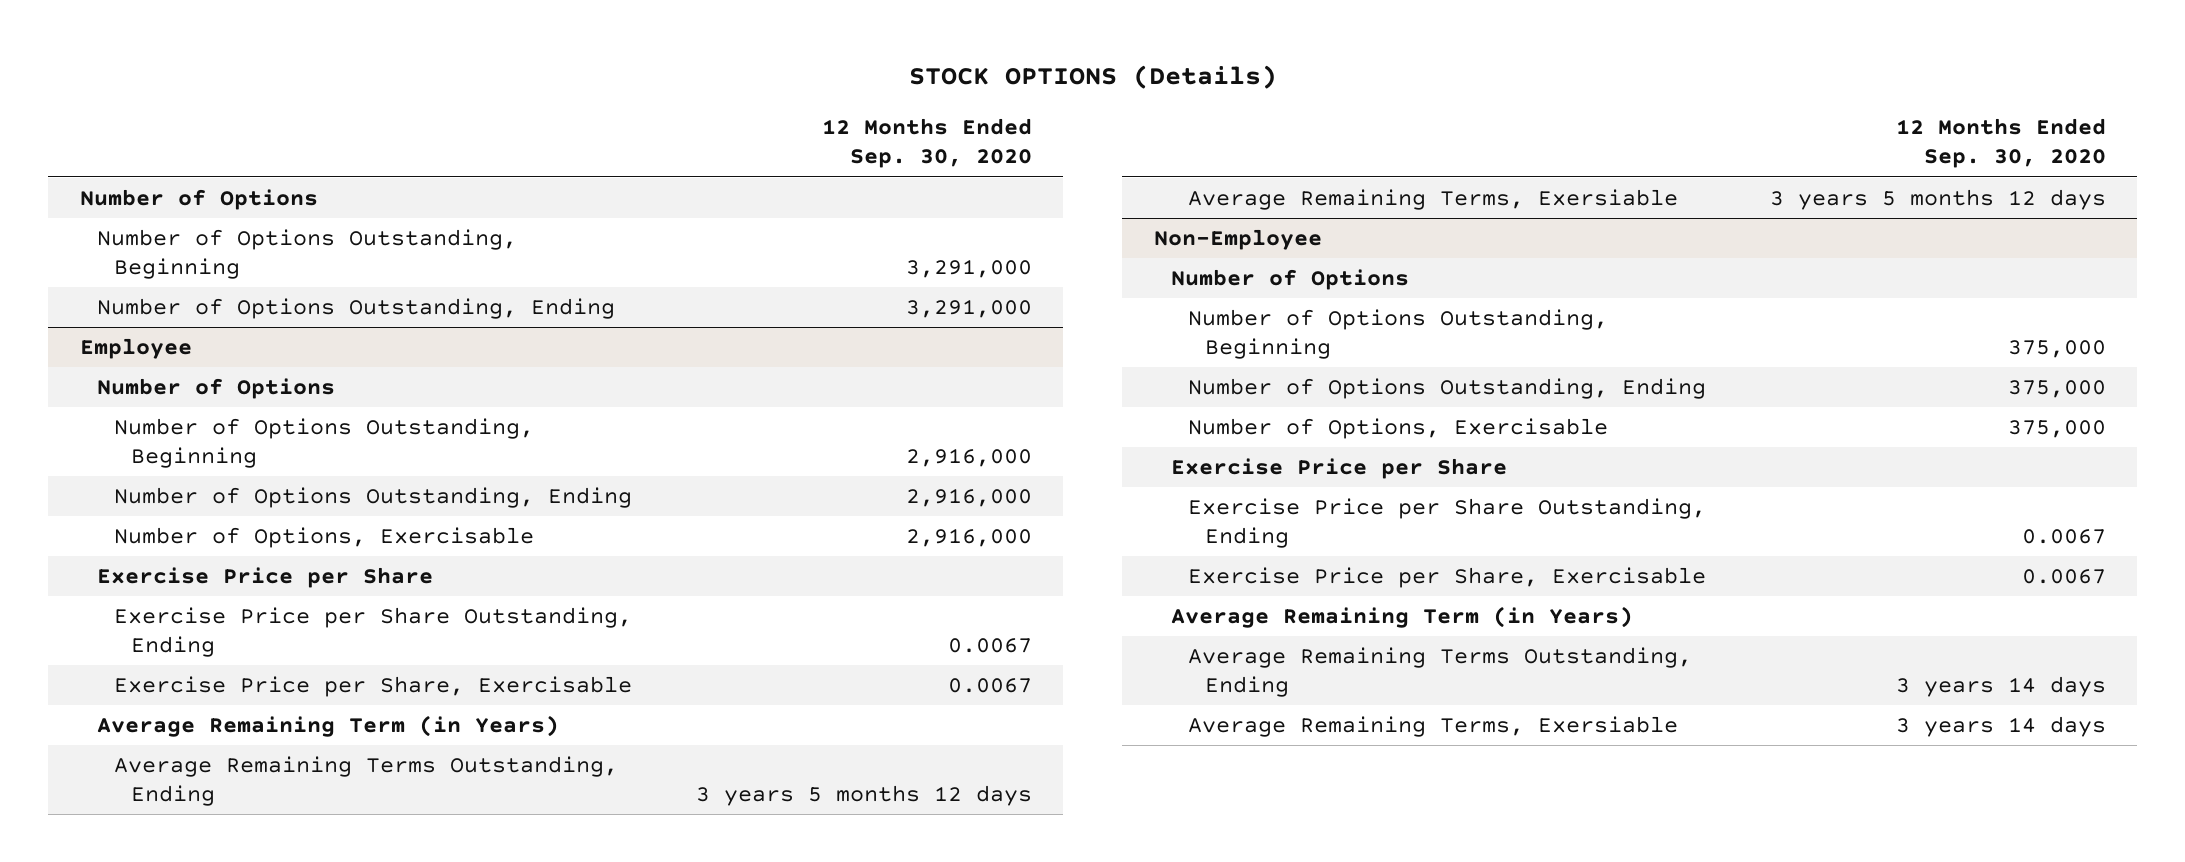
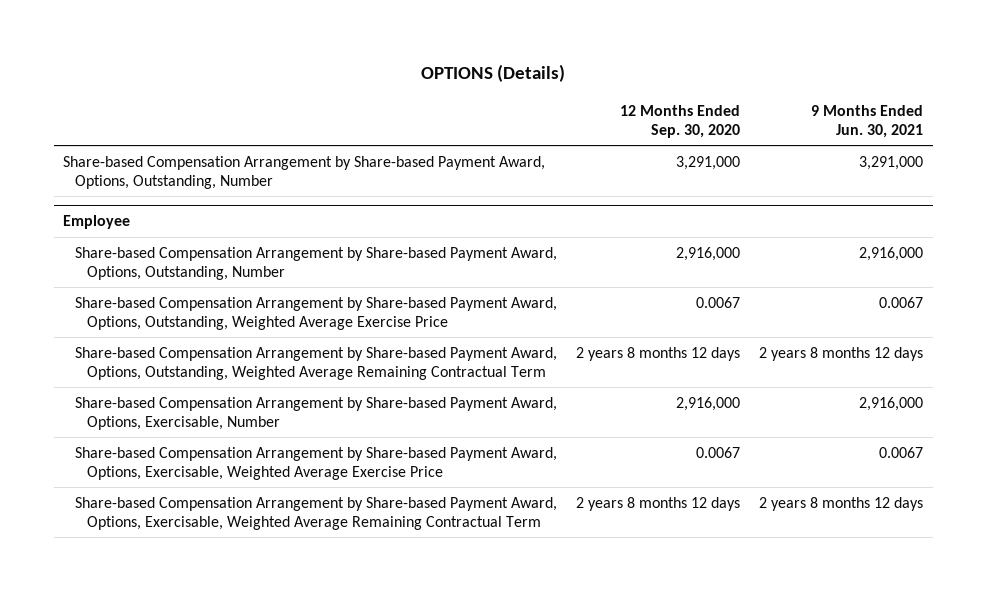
- STOCK OPTIONS (Details)
+ OPTIONS (Details)
- | 12 Months Ended Sep. 30, 2020
+ | 12 Months Ended Sep. 30, 2020 | 9 Months Ended Jun. 30, 2021
- Number of Options
- Number of Options Outstanding, Beginning | 3,291,000
- Number of Options Outstanding, Ending | 3,291,000
+ Share-based Compensation Arrangement by Share-based Payment Award, Options, Outstanding, Number | 3,291,000 | 3,291,000
@ Employee
- Number of Options
- Number of Options Outstanding, Beginning | 2,916,000
- Number of Options Outstanding, Ending | 2,916,000
- Number of Options, Exercisable | 2,916,000
- Exercise Price per Share
- Exercise Price per Share Outstanding, Ending | 0.0067
- Exercise Price per Share, Exercisable | 0.0067
- Average Remaining Term (in Years)
- Average Remaining Terms Outstanding, Ending | 3 years 5 months 12 days
- Average Remaining Terms, Exersiable | 3 years 5 months 12 days
- Non-Employee
- Number of Options
- Number of Options Outstanding, Beginning | 375,000
- Number of Options Outstanding, Ending | 375,000
- Number of Options, Exercisable | 375,000
- Exercise Price per Share
- Exercise Price per Share Outstanding, Ending | 0.0067
- Exercise Price per Share, Exercisable | 0.0067
- Average Remaining Term (in Years)
- Average Remaining Terms Outstanding, Ending | 3 years 14 days
- Average Remaining Terms, Exersiable | 3 years 14 days
@ Employee
+ Share-based Compensation Arrangement by Share-based Payment Award, Options, Outstanding, Number | 2,916,000 | 2,916,000
+ Share-based Compensation Arrangement by Share-based Payment Award, Options, Outstanding, Weighted Average Exercise Price | 0.0067 | 0.0067
+ Share-based Compensation Arrangement by Share-based Payment Award, Options, Outstanding, Weighted Average Remaining Contractual Term | 2 years 8 months 12 days | 2 years 8 months 12 days
+ Share-based Compensation Arrangement by Share-based Payment Award, Options, Exercisable, Number | 2,916,000 | 2,916,000
+ Share-based Compensation Arrangement by Share-based Payment Award, Options, Exercisable, Weighted Average Exercise Price | 0.0067 | 0.0067
+ Share-based Compensation Arrangement by Share-based Payment Award, Options, Exercisable, Weighted Average Remaining Contractual Term | 2 years 8 months 12 days | 2 years 8 months 12 days

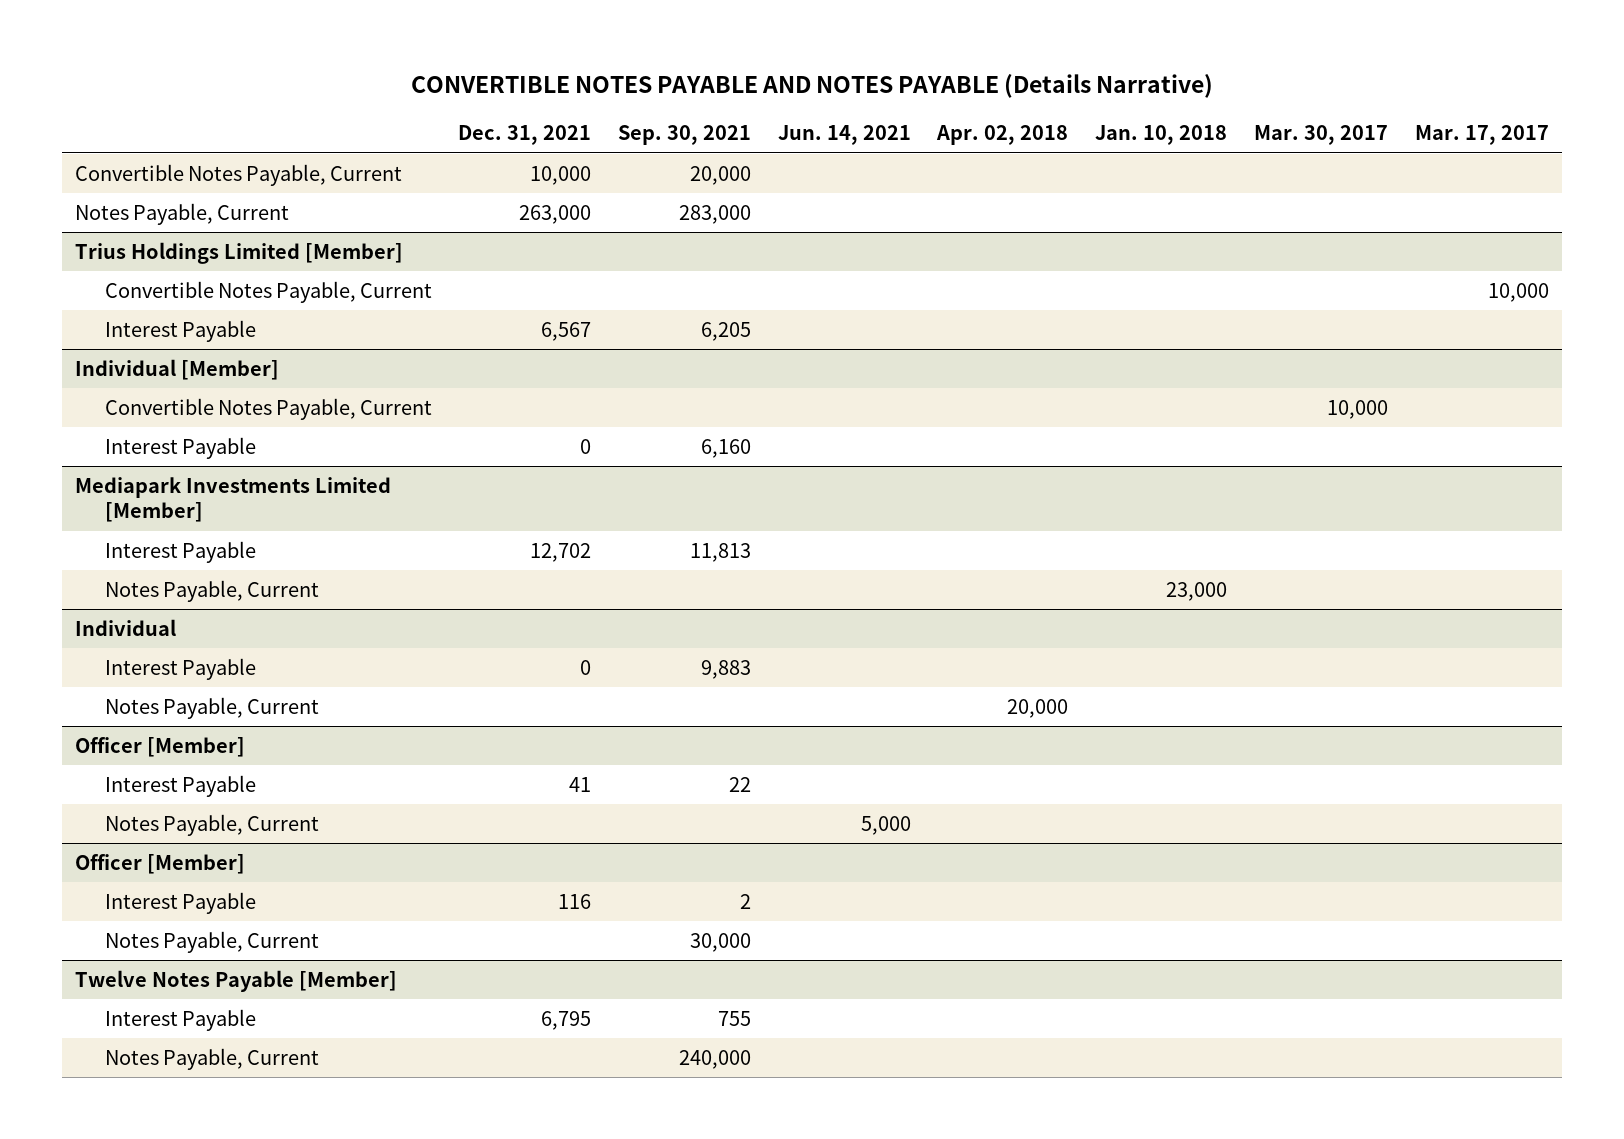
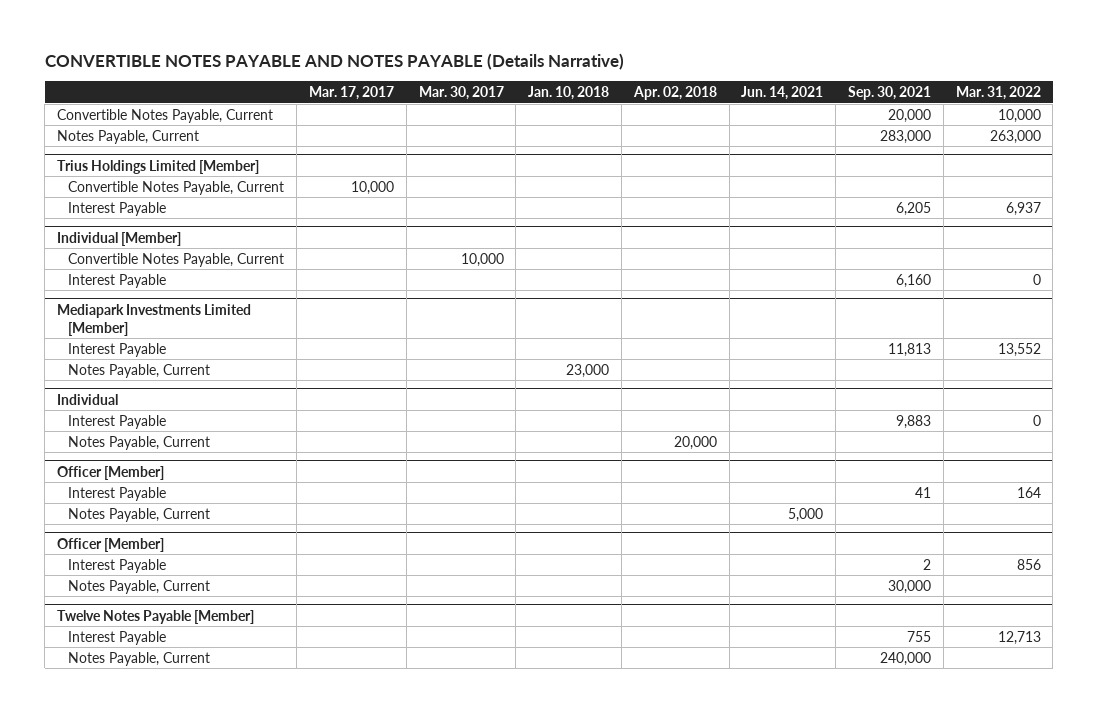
- | Dec. 31, 2021 | Sep. 30, 2021 | Jun. 14, 2021 | Apr. 02, 2018 | Jan. 10, 2018 | Mar. 30, 2017 | Mar. 17, 2017
+ | Mar. 17, 2017 | Mar. 30, 2017 | Jan. 10, 2018 | Apr. 02, 2018 | Jun. 14, 2021 | Sep. 30, 2021 | Mar. 31, 2022
@ Officer [Member]
- Interest Payable | 41 | 22 | | | | |
+ Interest Payable | | | | | | 41 | 164

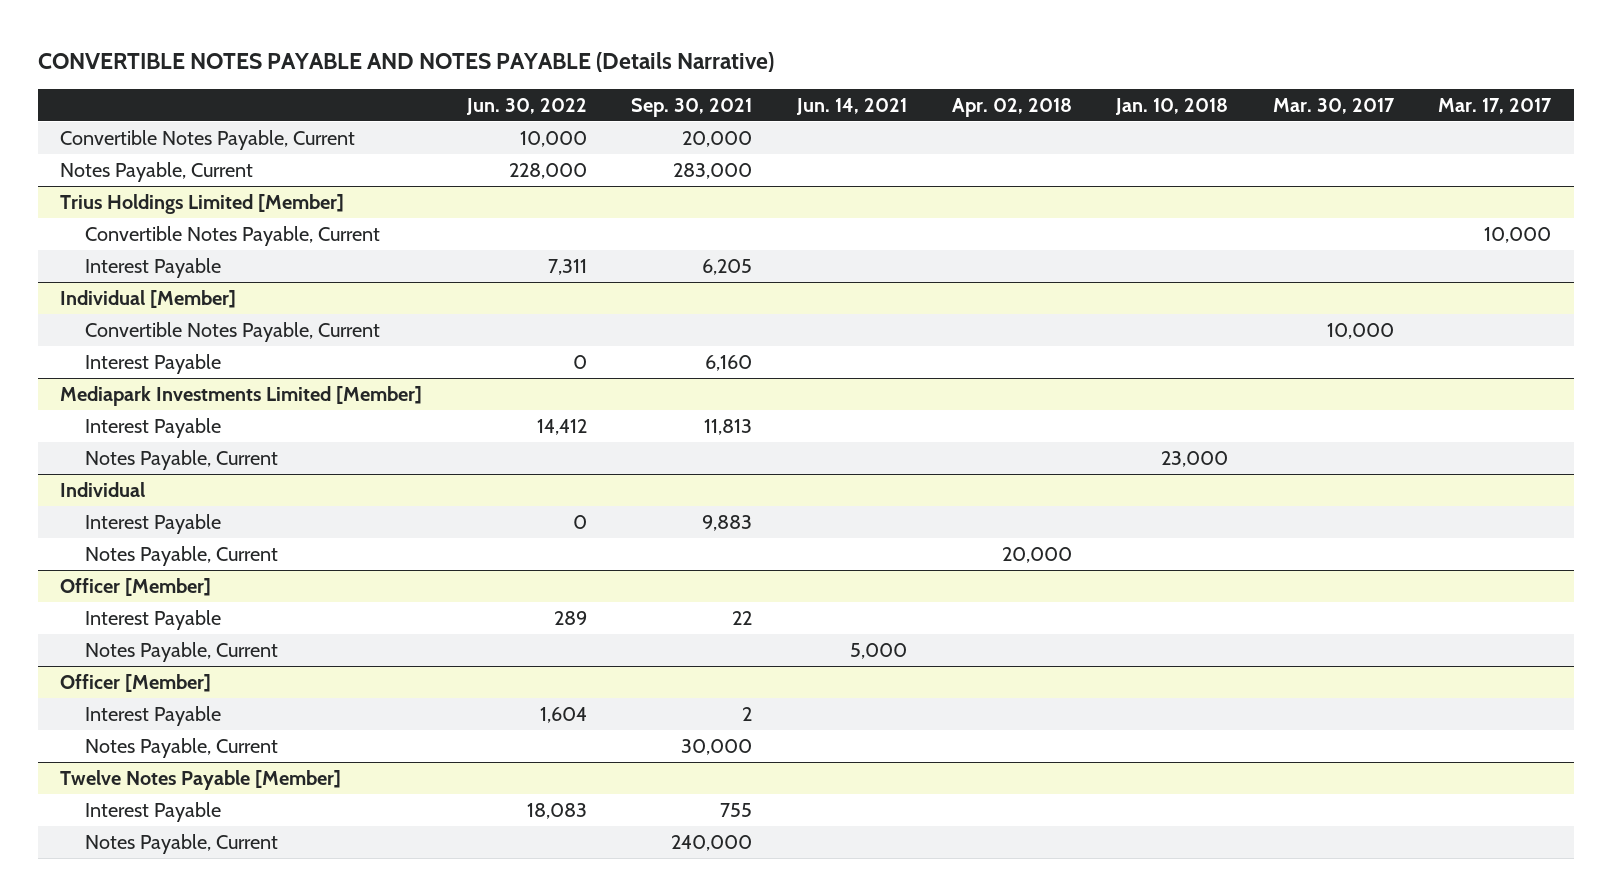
- | Mar. 17, 2017 | Mar. 30, 2017 | Jan. 10, 2018 | Apr. 02, 2018 | Jun. 14, 2021 | Sep. 30, 2021 | Mar. 31, 2022
+ | Jun. 30, 2022 | Sep. 30, 2021 | Jun. 14, 2021 | Apr. 02, 2018 | Jan. 10, 2018 | Mar. 30, 2017 | Mar. 17, 2017
@ Officer [Member]
- Interest Payable | | | | | | 41 | 164
+ Interest Payable | 289 | 22 | | | | |

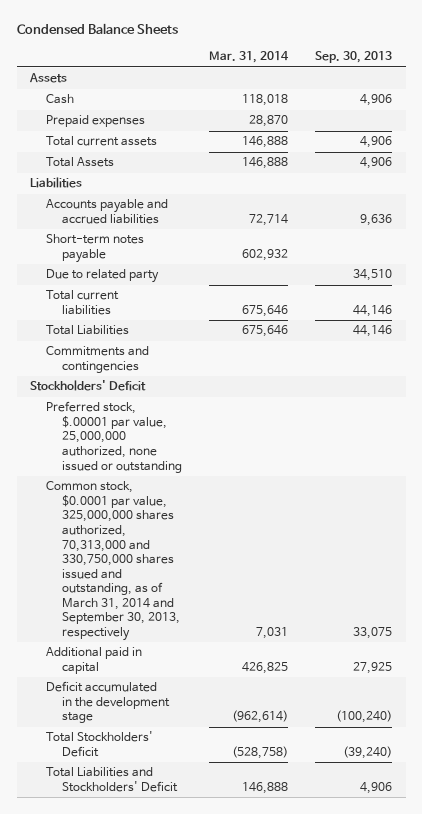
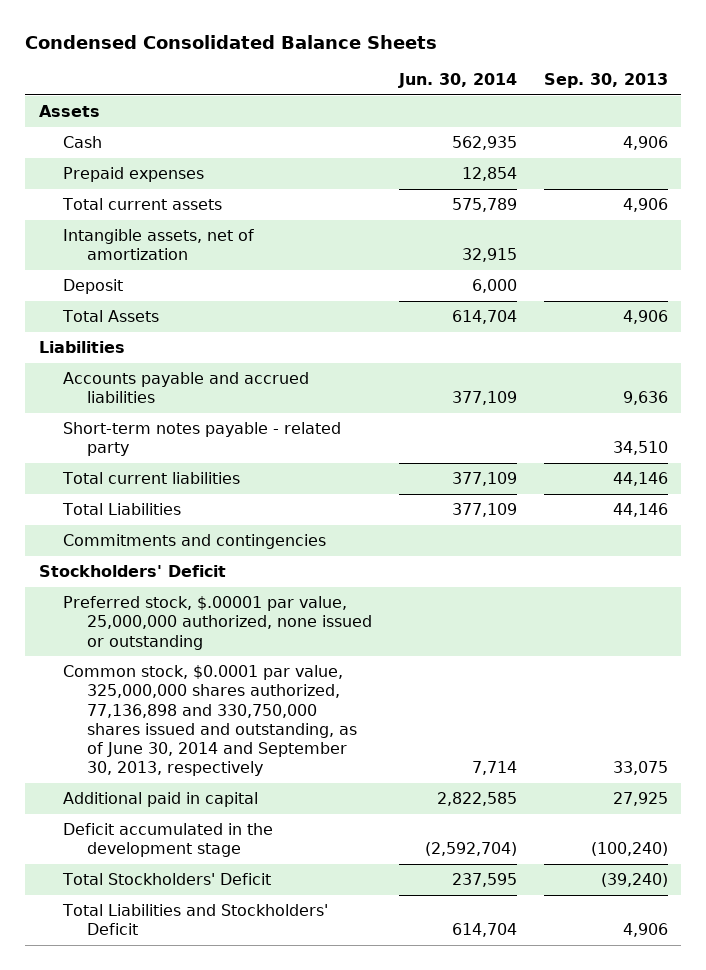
- Condensed Balance Sheets
+ Condensed Consolidated Balance Sheets
- | Mar. 31, 2014 | Sep. 30, 2013
+ | Jun. 30, 2014 | Sep. 30, 2013
+ Intangible assets, net of amortization | 32,915 |
+ Deposit | 6,000 |
- Short-term notes payable | 602,932 |
- Due to related party | | 34,510
+ Short-term notes payable - related party | | 34,510
- Common stock, $0.0001 par value, 325,000,000 shares authorized, 70,313,000 and 330,750,000 shares issued and outstanding, as of March 31, 2014 and September 30, 2013, respectively | 7,031 | 33,075
+ Common stock, $0.0001 par value, 325,000,000 shares authorized, 77,136,898 and 330,750,000 shares issued and outstanding, as of June 30, 2014 and September 30, 2013, respectively | 7,714 | 33,075

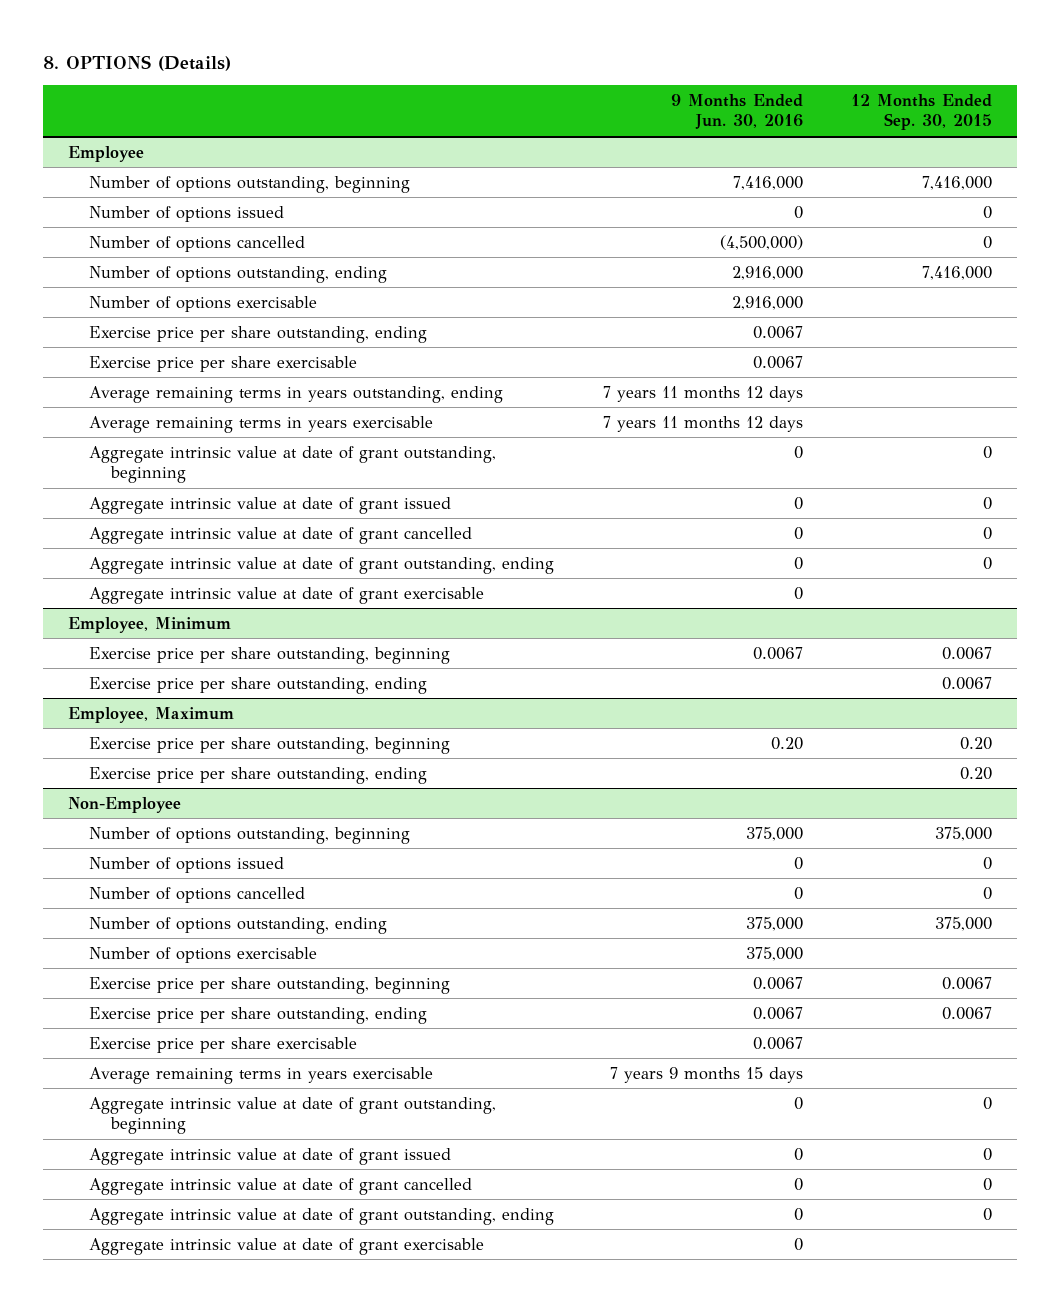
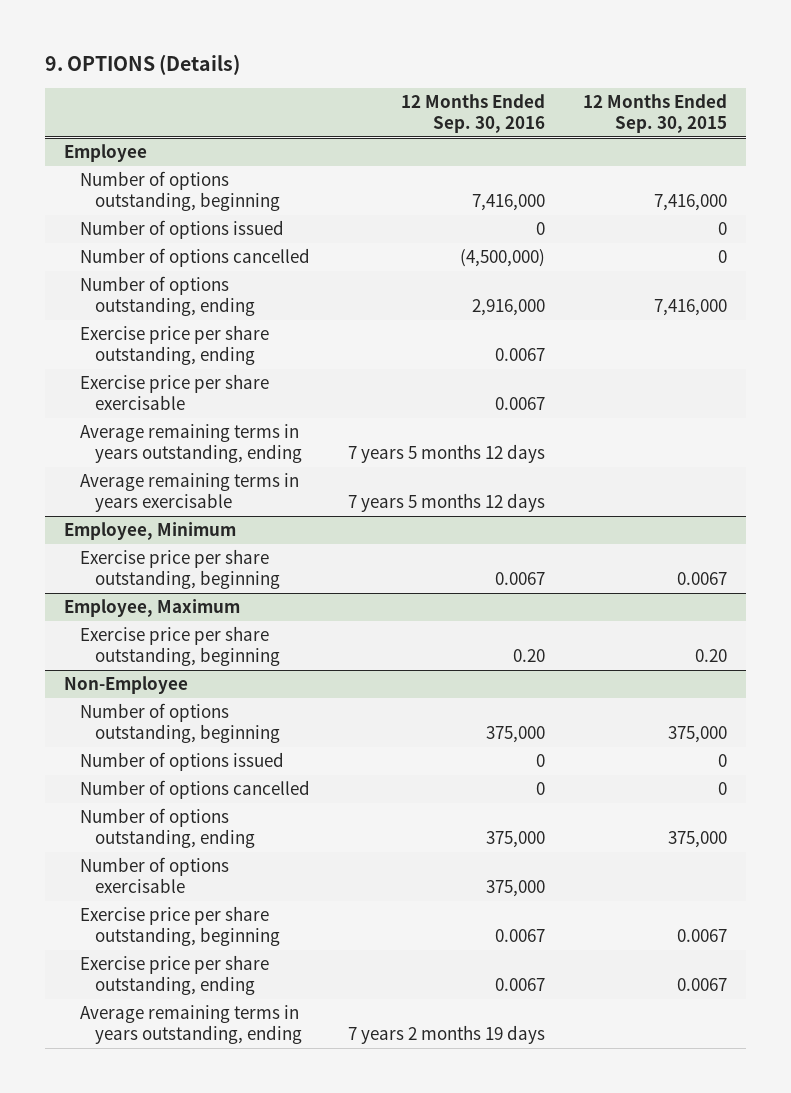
- 8. OPTIONS (Details)
+ 9. OPTIONS (Details)
- | 9 Months Ended Jun. 30, 2016 | 12 Months Ended Sep. 30, 2015
+ | 12 Months Ended Sep. 30, 2016 | 12 Months Ended Sep. 30, 2015
@ Employee
- Number of options exercisable | 2,916,000 |
- Aggregate intrinsic value at date of grant outstanding, beginning | 0 | 0
- Aggregate intrinsic value at date of grant issued | 0 | 0
- Aggregate intrinsic value at date of grant cancelled | 0 | 0
- Aggregate intrinsic value at date of grant outstanding, ending | 0 | 0
- Aggregate intrinsic value at date of grant exercisable | 0 |
@ Employee, Minimum
- Exercise price per share outstanding, ending | | 0.0067
@ Employee, Maximum
- Exercise price per share outstanding, ending | | 0.20
@ Non-Employee
- Exercise price per share exercisable | 0.0067 |
- Average remaining terms in years exercisable | 7 years 9 months 15 days |
- Aggregate intrinsic value at date of grant outstanding, beginning | 0 | 0
- Aggregate intrinsic value at date of grant issued | 0 | 0
- Aggregate intrinsic value at date of grant cancelled | 0 | 0
- Aggregate intrinsic value at date of grant outstanding, ending | 0 | 0
- Aggregate intrinsic value at date of grant exercisable | 0 |
+ Average remaining terms in years outstanding, ending | 7 years 2 months 19 days |

